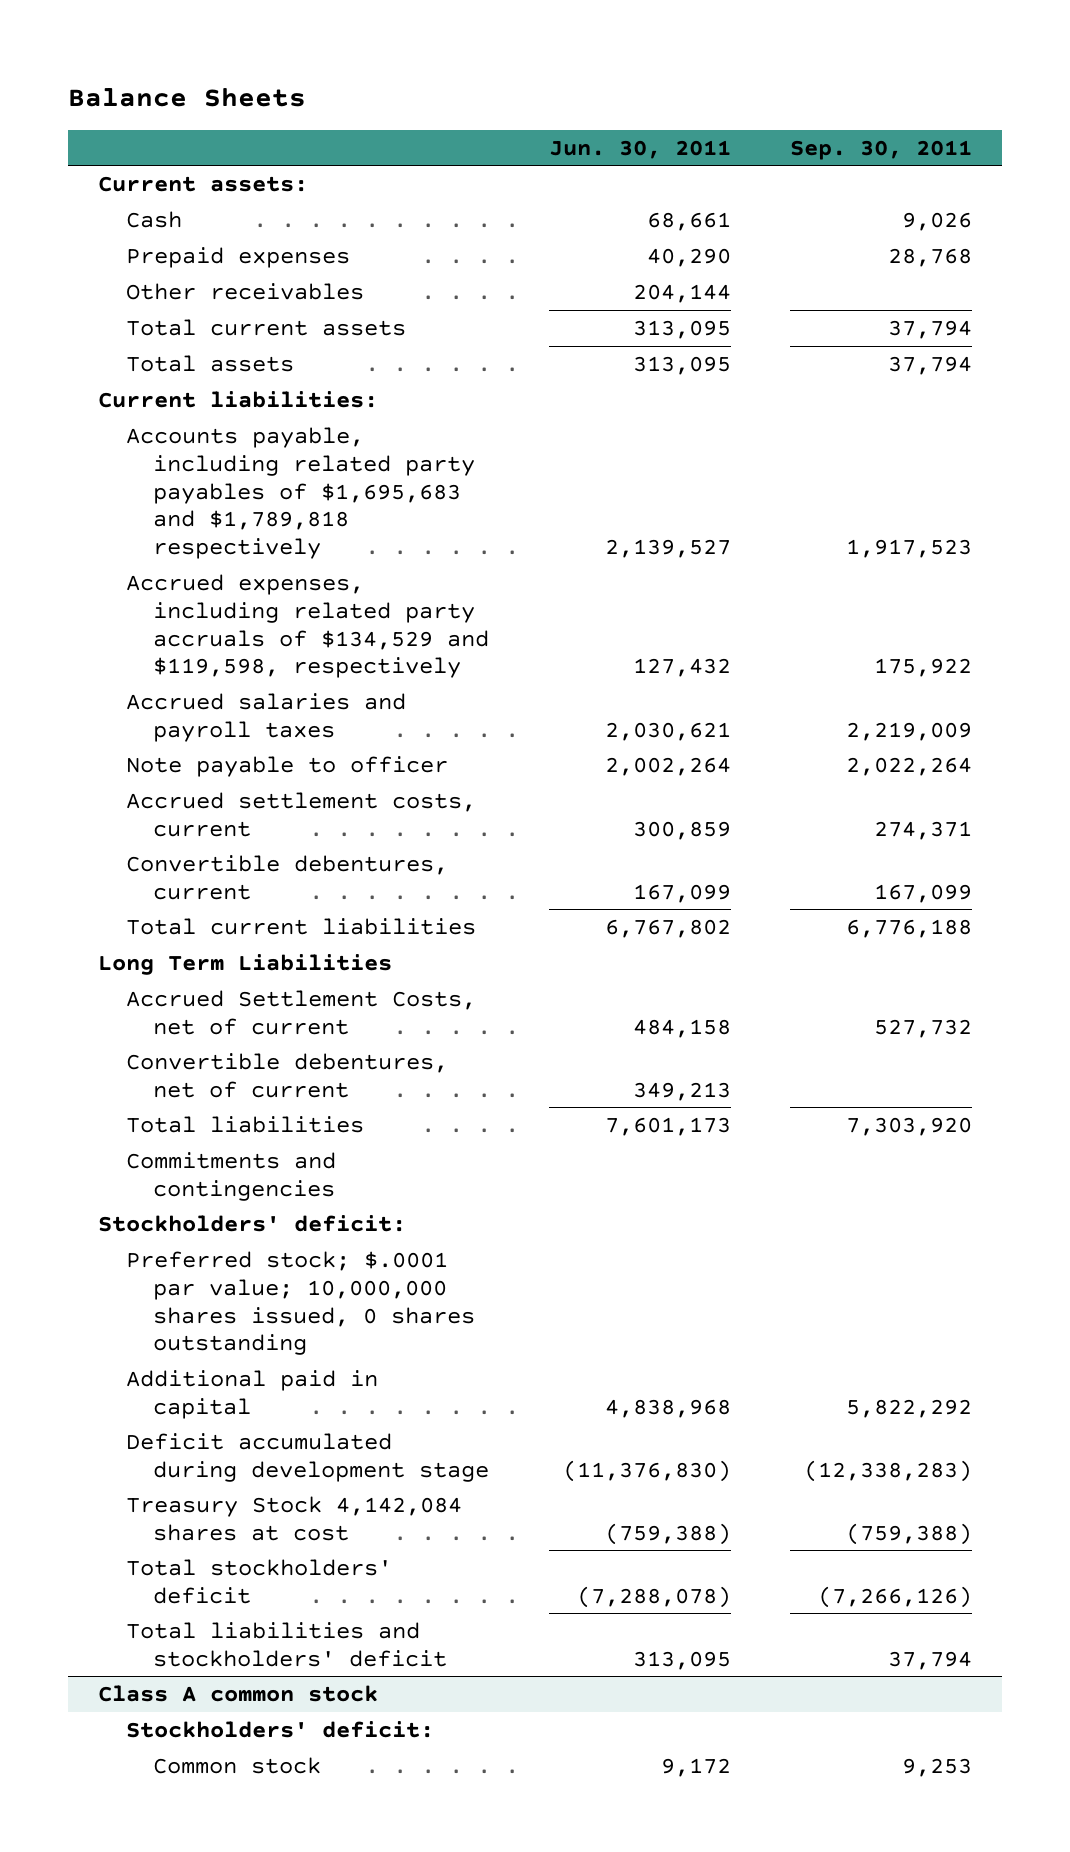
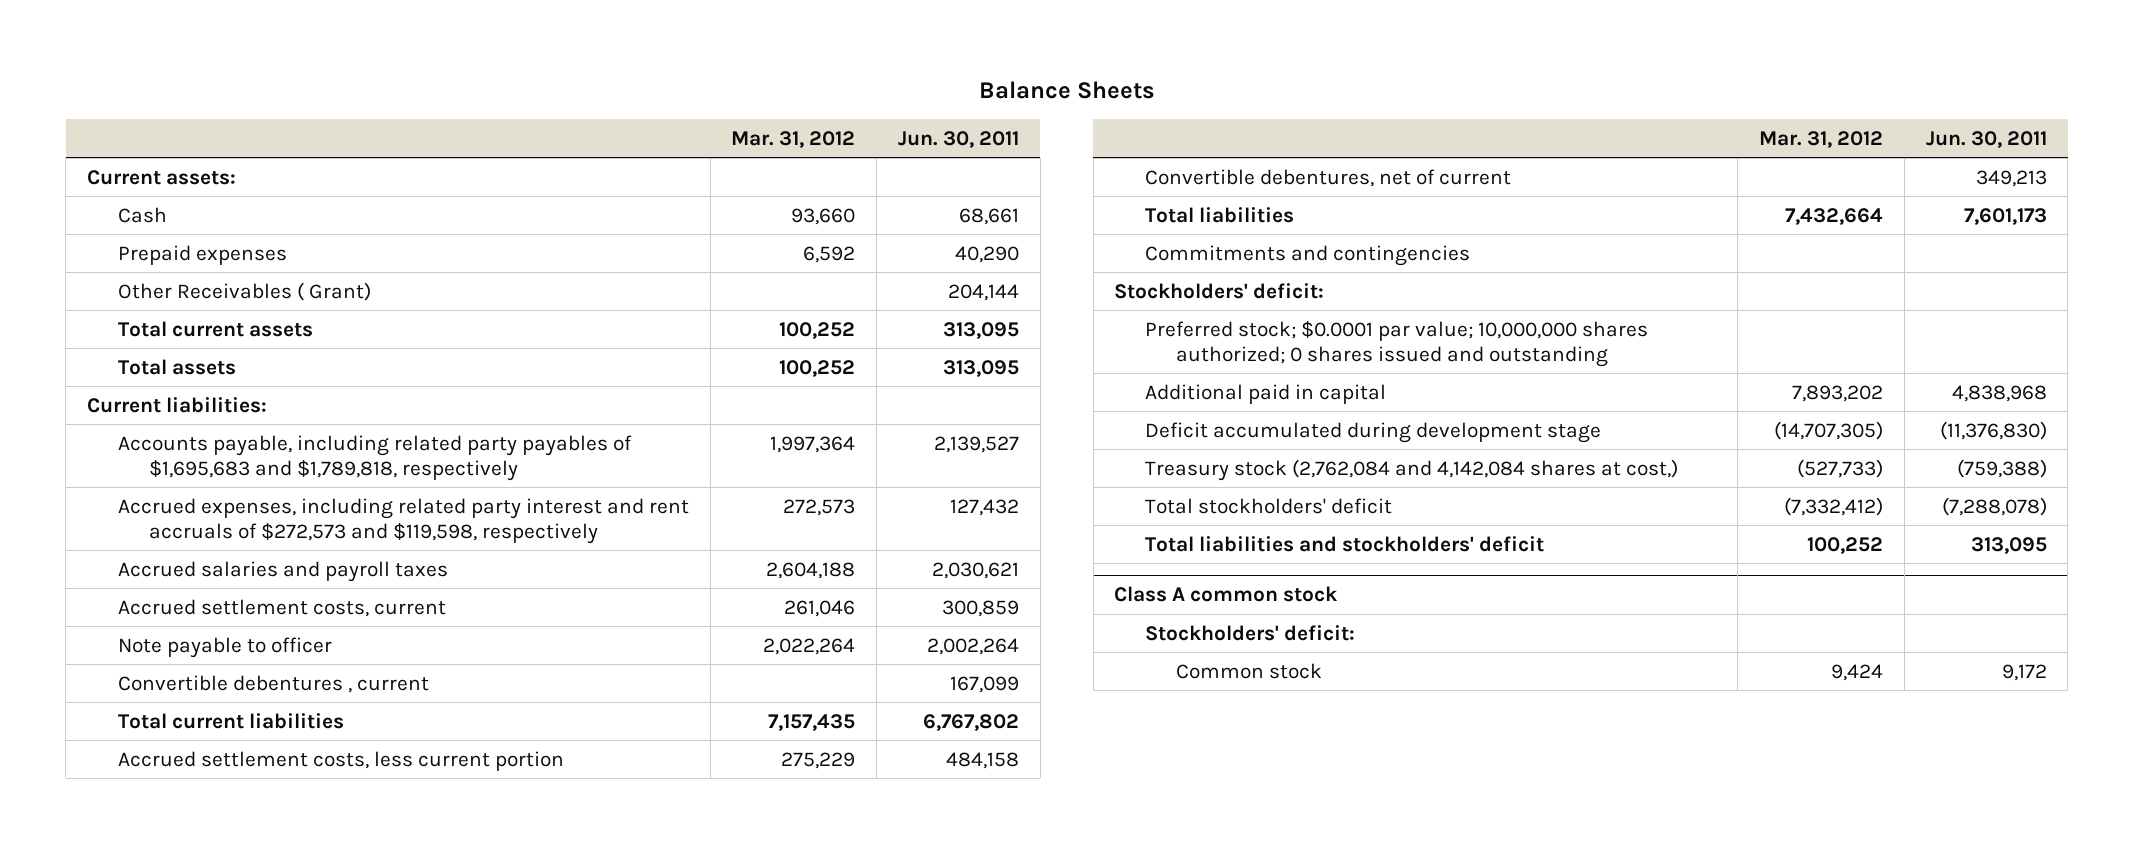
- | Jun. 30, 2011 | Sep. 30, 2011
+ | Mar. 31, 2012 | Jun. 30, 2011
- Other receivables | 204,144 |
+ Other Receivables ( Grant) | | 204,144
- Accounts payable, including related party payables of $1,695,683 and $1,789,818 respectively | 2,139,527 | 1,917,523
- Accrued expenses, including related party accruals of $134,529 and $119,598, respectively | 127,432 | 175,922
+ Accounts payable, including related party payables of $1,695,683 and $1,789,818, respectively | 1,997,364 | 2,139,527
+ Accrued expenses, including related party interest and rent accruals of $272,573 and $119,598, respectively | 272,573 | 127,432
- Convertible debentures, current | 167,099 | 167,099
moved down: Note payable to officer | 2,022,264 | 2,002,264
+ Convertible debentures , current | | 167,099
- Long Term Liabilities
- Accrued Settlement Costs, net of current | 484,158 | 527,732
+ Accrued settlement costs, less current portion | 275,229 | 484,158
- Preferred stock; $.0001 par value; 10,000,000 shares issued, 0 shares outstanding
+ Preferred stock; $0.0001 par value; 10,000,000 shares authorized; 0 shares issued and outstanding
- Treasury Stock 4,142,084 shares at cost | (759,388) | (759,388)
+ Treasury stock (2,762,084 and 4,142,084 shares at cost,) | (527,733) | (759,388)

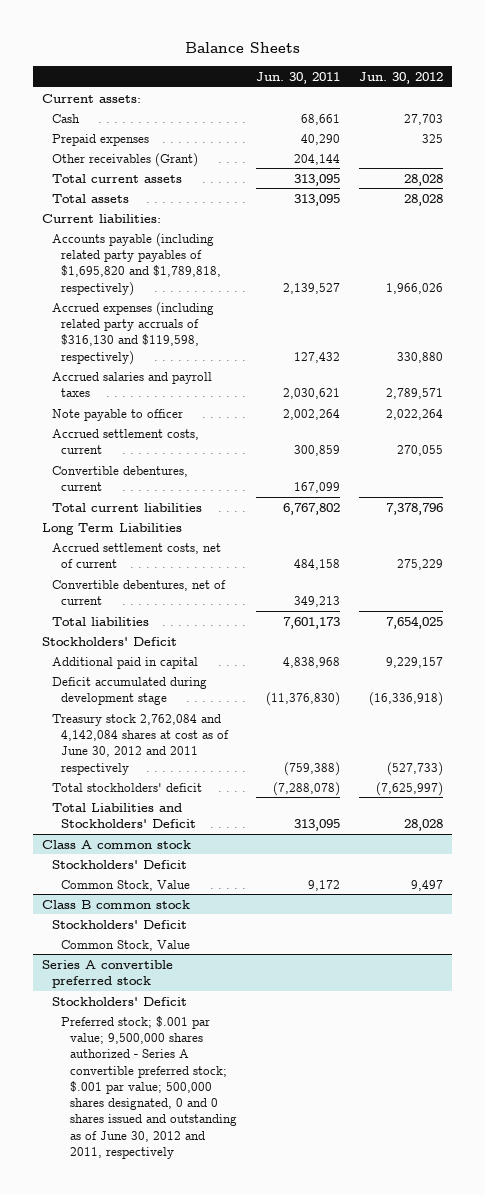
- | Mar. 31, 2012 | Jun. 30, 2011
+ | Jun. 30, 2011 | Jun. 30, 2012
- Other Receivables ( Grant) | | 204,144
+ Other receivables (Grant) | 204,144 |
- Accounts payable, including related party payables of $1,695,683 and $1,789,818, respectively | 1,997,364 | 2,139,527
- Accrued expenses, including related party interest and rent accruals of $272,573 and $119,598, respectively | 272,573 | 127,432
+ Accounts payable (including related party payables of $1,695,820 and $1,789,818, respectively) | 2,139,527 | 1,966,026
+ Accrued expenses (including related party accruals of $316,130 and $119,598, respectively) | 127,432 | 330,880
- Convertible debentures , current | | 167,099
moved down: Accrued settlement costs, current | 300,859 | 270,055
+ Convertible debentures, current | 167,099 |
- Accrued settlement costs, less current portion | 275,229 | 484,158
+ Long Term Liabilities
+ Accrued settlement costs, net of current | 484,158 | 275,229
- Commitments and contingencies
- Stockholders' deficit:
- Preferred stock; $0.0001 par value; 10,000,000 shares authorized; 0 shares issued and outstanding
+ Stockholders' Deficit
- Treasury stock (2,762,084 and 4,142,084 shares at cost,) | (527,733) | (759,388)
+ Treasury stock 2,762,084 and 4,142,084 shares at cost as of June 30, 2012 and 2011 respectively | (759,388) | (527,733)
- Total liabilities and stockholders' deficit | 100,252 | 313,095
+ Total Liabilities and Stockholders' Deficit | 313,095 | 28,028
@ Class A common stock
- Stockholders' deficit:
- Common stock | 9,424 | 9,172
+ Stockholders' Deficit
+ Common Stock, Value | 9,172 | 9,497
+ Class B common stock
+ Stockholders' Deficit
+ Common Stock, Value
+ Series A convertible preferred stock
+ Stockholders' Deficit
+ Preferred stock; $.001 par value; 9,500,000 shares authorized - Series A convertible preferred stock; $.001 par value; 500,000 shares designated, 0 and 0 shares issued and outstanding as of June 30, 2012 and 2011, respectively

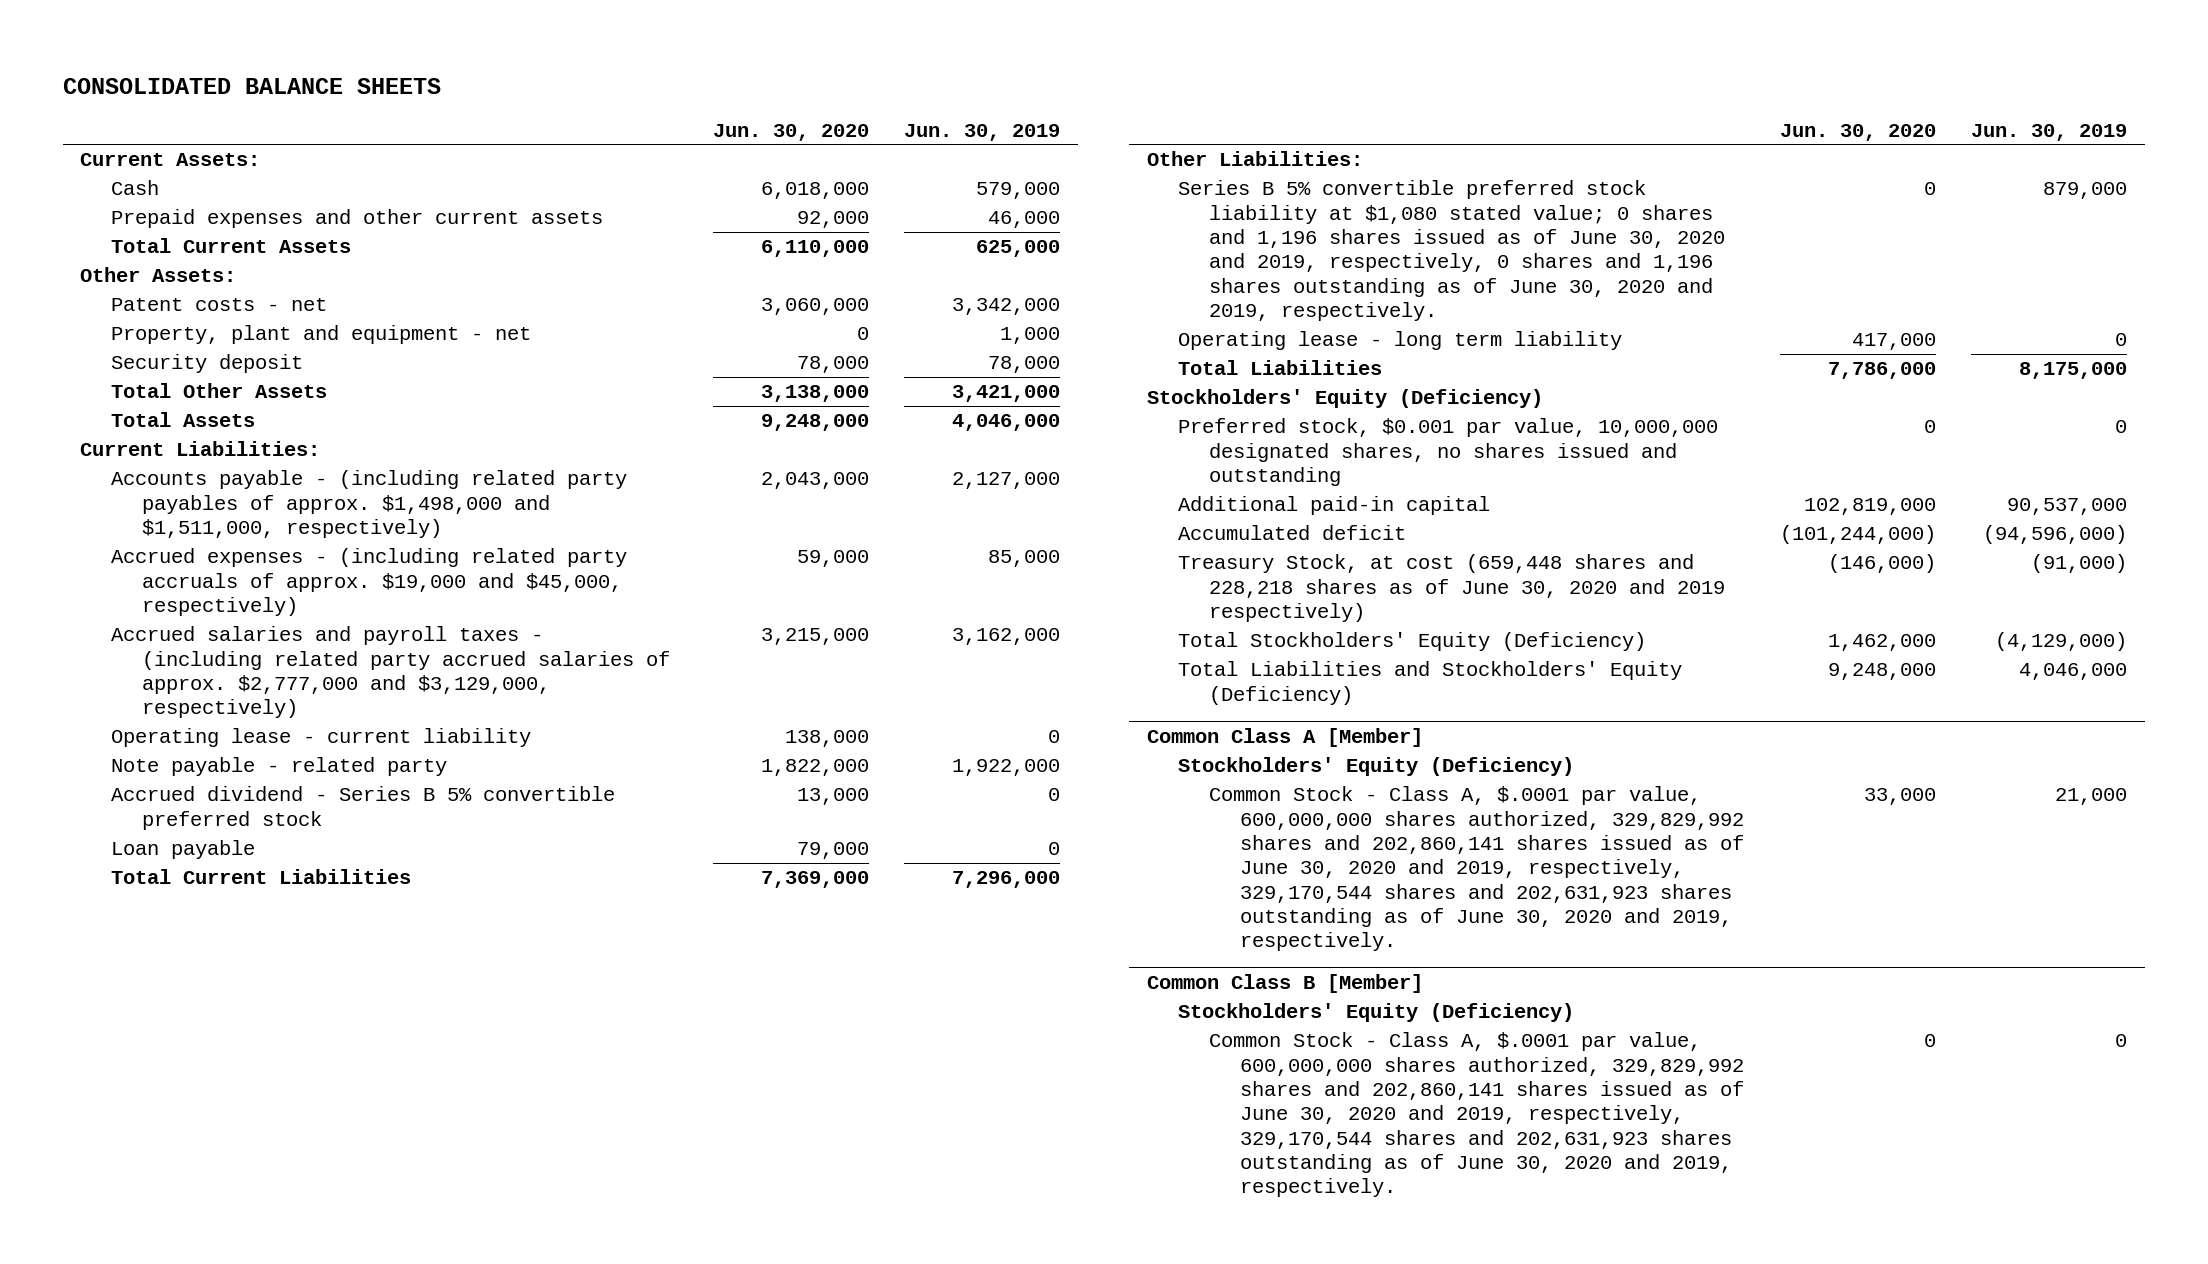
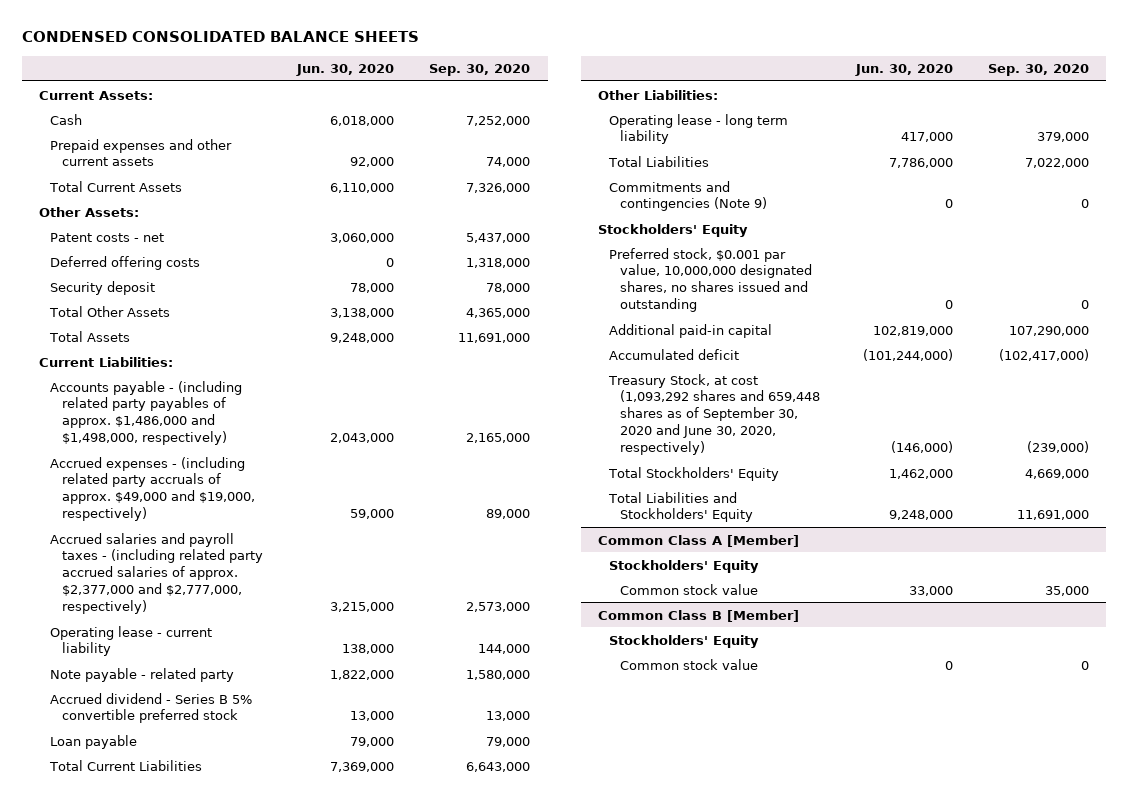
- CONSOLIDATED BALANCE SHEETS
+ CONDENSED CONSOLIDATED BALANCE SHEETS
- | Jun. 30, 2020 | Jun. 30, 2019
+ | Jun. 30, 2020 | Sep. 30, 2020
- Property, plant and equipment - net | 0 | 1,000
+ Deferred offering costs | 0 | 1,318,000
- Accounts payable - (including related party payables of approx. $1,498,000 and $1,511,000, respectively) | 2,043,000 | 2,127,000
- Accrued expenses - (including related party accruals of approx. $19,000 and $45,000, respectively) | 59,000 | 85,000
- Accrued salaries and payroll taxes - (including related party accrued salaries of approx. $2,777,000 and $3,129,000, respectively) | 3,215,000 | 3,162,000
+ Accounts payable - (including related party payables of approx. $1,486,000 and $1,498,000, respectively) | 2,043,000 | 2,165,000
+ Accrued expenses - (including related party accruals of approx. $49,000 and $19,000, respectively) | 59,000 | 89,000
+ Accrued salaries and payroll taxes - (including related party accrued salaries of approx. $2,377,000 and $2,777,000, respectively) | 3,215,000 | 2,573,000
- Series B 5% convertible preferred stock liability at $1,080 stated value; 0 shares and 1,196 shares issued as of June 30, 2020 and 2019, respectively, 0 shares and 1,196 shares outstanding as of June 30, 2020 and 2019, respectively. | 0 | 879,000
- Stockholders' Equity (Deficiency)
+ Commitments and contingencies (Note 9) | 0 | 0
+ Stockholders' Equity
- Treasury Stock, at cost (659,448 shares and 228,218 shares as of June 30, 2020 and 2019 respectively) | (146,000) | (91,000)
- Total Stockholders' Equity (Deficiency) | 1,462,000 | (4,129,000)
- Total Liabilities and Stockholders' Equity (Deficiency) | 9,248,000 | 4,046,000
+ Treasury Stock, at cost (1,093,292 shares and 659,448 shares as of September 30, 2020 and June 30, 2020, respectively) | (146,000) | (239,000)
+ Total Stockholders' Equity | 1,462,000 | 4,669,000
+ Total Liabilities and Stockholders' Equity | 9,248,000 | 11,691,000
@ Common Class A [Member]
- Stockholders' Equity (Deficiency)
- Common Stock - Class A, $.0001 par value, 600,000,000 shares authorized, 329,829,992 shares and 202,860,141 shares issued as of June 30, 2020 and 2019, respectively, 329,170,544 shares and 202,631,923 shares outstanding as of June 30, 2020 and 2019, respectively. | 33,000 | 21,000
+ Stockholders' Equity
+ Common stock value | 33,000 | 35,000
@ Common Class B [Member]
- Stockholders' Equity (Deficiency)
- Common Stock - Class A, $.0001 par value, 600,000,000 shares authorized, 329,829,992 shares and 202,860,141 shares issued as of June 30, 2020 and 2019, respectively, 329,170,544 shares and 202,631,923 shares outstanding as of June 30, 2020 and 2019, respectively. | 0 | 0
+ Stockholders' Equity
+ Common stock value | 0 | 0

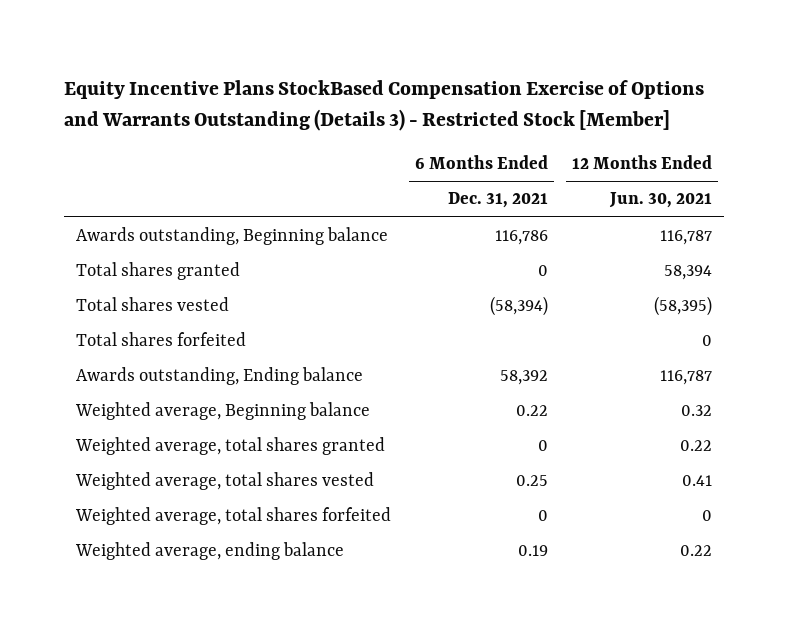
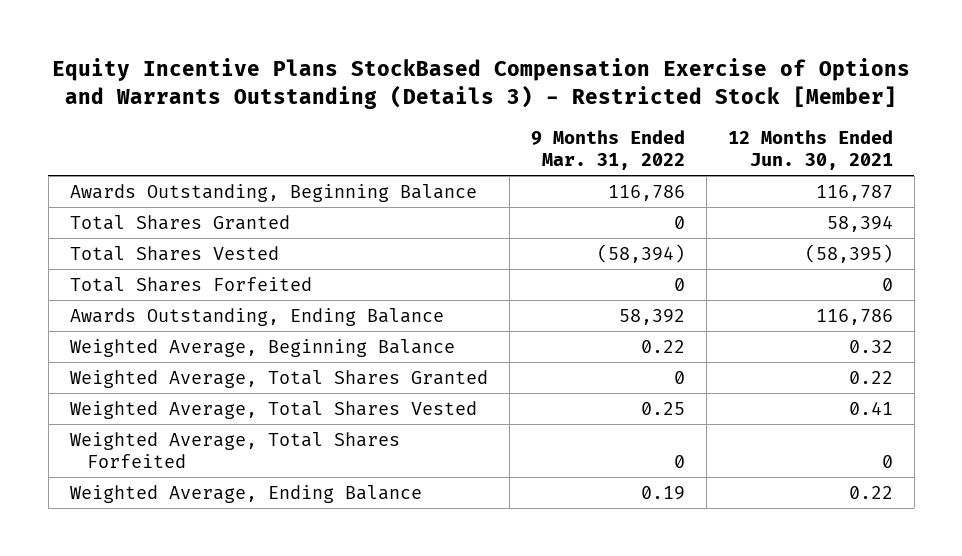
- | 6 Months Ended Dec. 31, 2021 | 12 Months Ended Jun. 30, 2021
+ | 9 Months Ended Mar. 31, 2022 | 12 Months Ended Jun. 30, 2021
- Awards outstanding, Beginning balance | 116,786 | 116,787
- Total shares granted | 0 | 58,394
- Total shares vested | (58,394) | (58,395)
- Total shares forfeited | | 0
- Awards outstanding, Ending balance | 58,392 | 116,787
- Weighted average, Beginning balance | 0.22 | 0.32
- Weighted average, total shares granted | 0 | 0.22
- Weighted average, total shares vested | 0.25 | 0.41
- Weighted average, total shares forfeited | 0 | 0
- Weighted average, ending balance | 0.19 | 0.22
+ Awards Outstanding, Beginning Balance | 116,786 | 116,787
+ Total Shares Granted | 0 | 58,394
+ Total Shares Vested | (58,394) | (58,395)
+ Total Shares Forfeited | 0 | 0
+ Awards Outstanding, Ending Balance | 58,392 | 116,786
+ Weighted Average, Beginning Balance | 0.22 | 0.32
+ Weighted Average, Total Shares Granted | 0 | 0.22
+ Weighted Average, Total Shares Vested | 0.25 | 0.41
+ Weighted Average, Total Shares Forfeited | 0 | 0
+ Weighted Average, Ending Balance | 0.19 | 0.22

